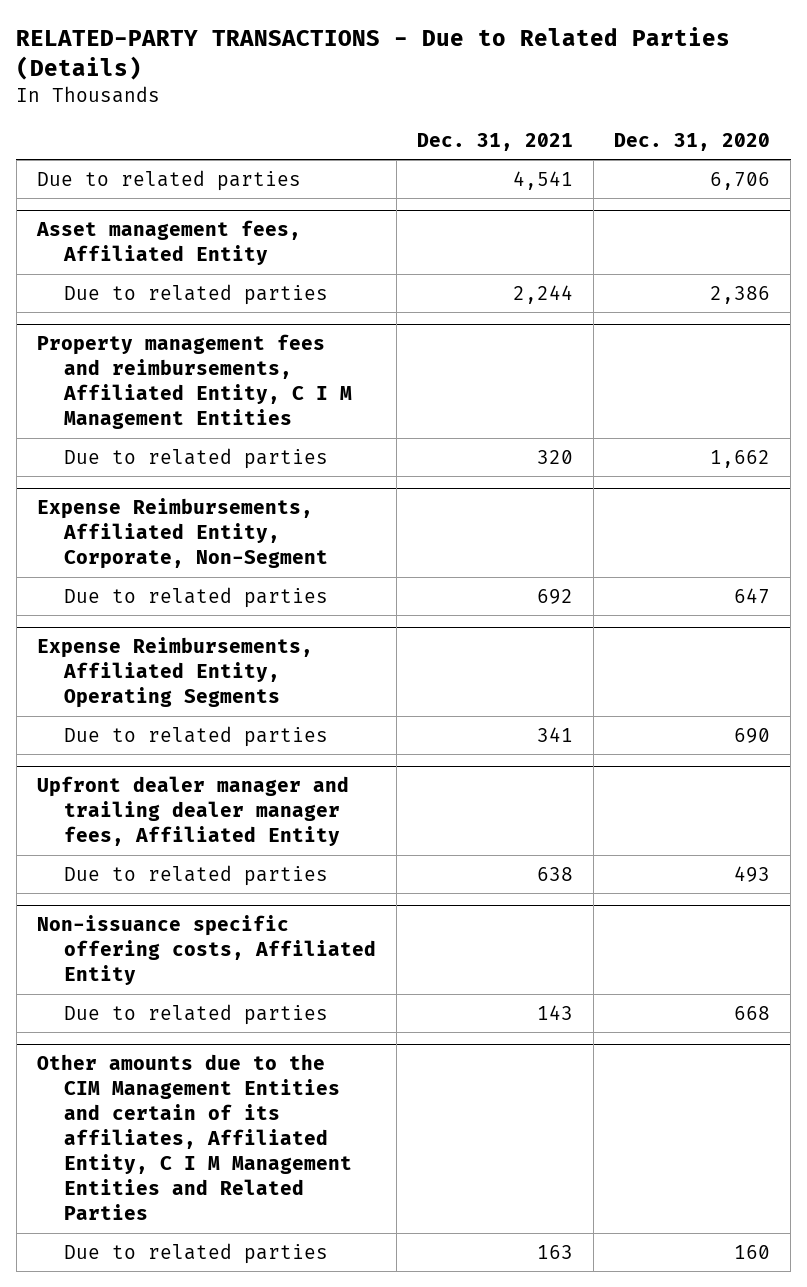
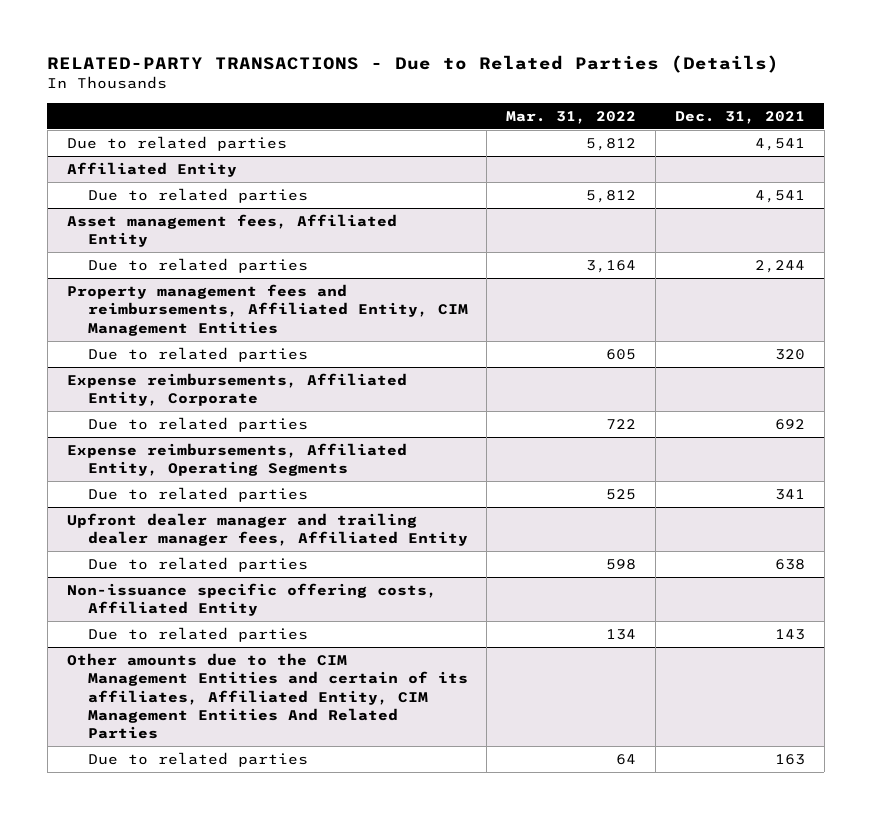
- | Dec. 31, 2021 | Dec. 31, 2020
+ | Mar. 31, 2022 | Dec. 31, 2021
+ Affiliated Entity
+ Due to related parties | 5,812 | 4,541
- Property management fees and reimbursements, Affiliated Entity, C I M Management Entities
+ Property management fees and reimbursements, Affiliated Entity, CIM Management Entities
- Expense Reimbursements, Affiliated Entity, Corporate, Non-Segment
+ Expense reimbursements, Affiliated Entity, Corporate
- Expense Reimbursements, Affiliated Entity, Operating Segments
+ Expense reimbursements, Affiliated Entity, Operating Segments
- Other amounts due to the CIM Management Entities and certain of its affiliates, Affiliated Entity, C I M Management Entities and Related Parties
+ Other amounts due to the CIM Management Entities and certain of its affiliates, Affiliated Entity, CIM Management Entities And Related Parties

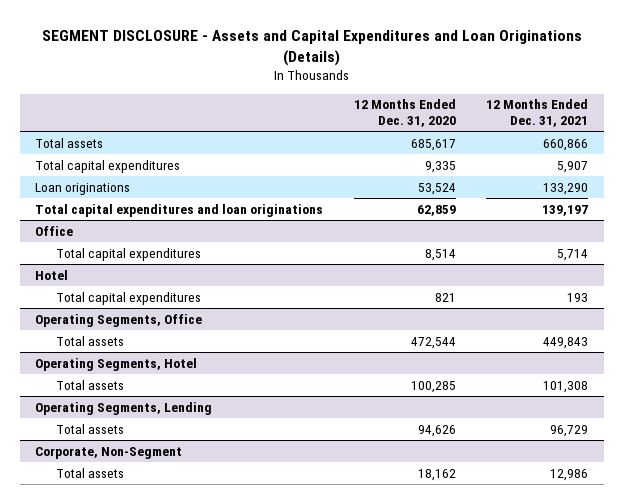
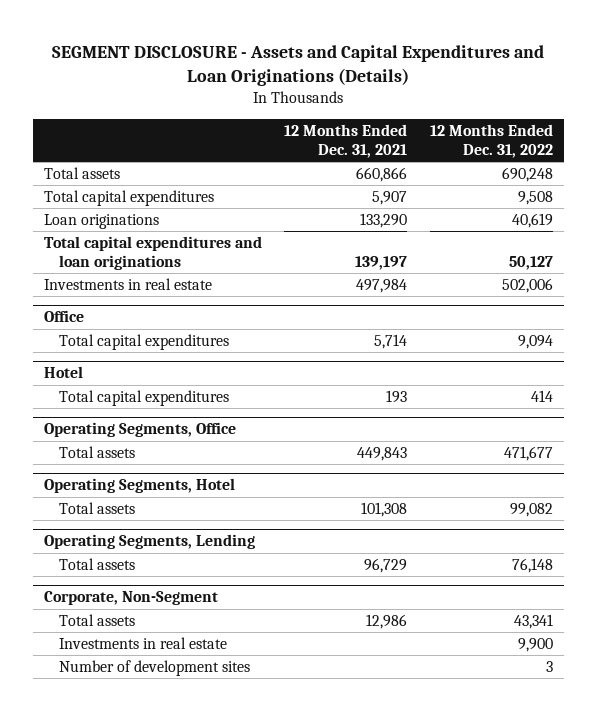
- | 12 Months Ended Dec. 31, 2020 | 12 Months Ended Dec. 31, 2021
+ | 12 Months Ended Dec. 31, 2021 | 12 Months Ended Dec. 31, 2022
+ Investments in real estate | 497,984 | 502,006
@ Corporate, Non-Segment
+ Investments in real estate | | 9,900
+ Number of development sites | | 3

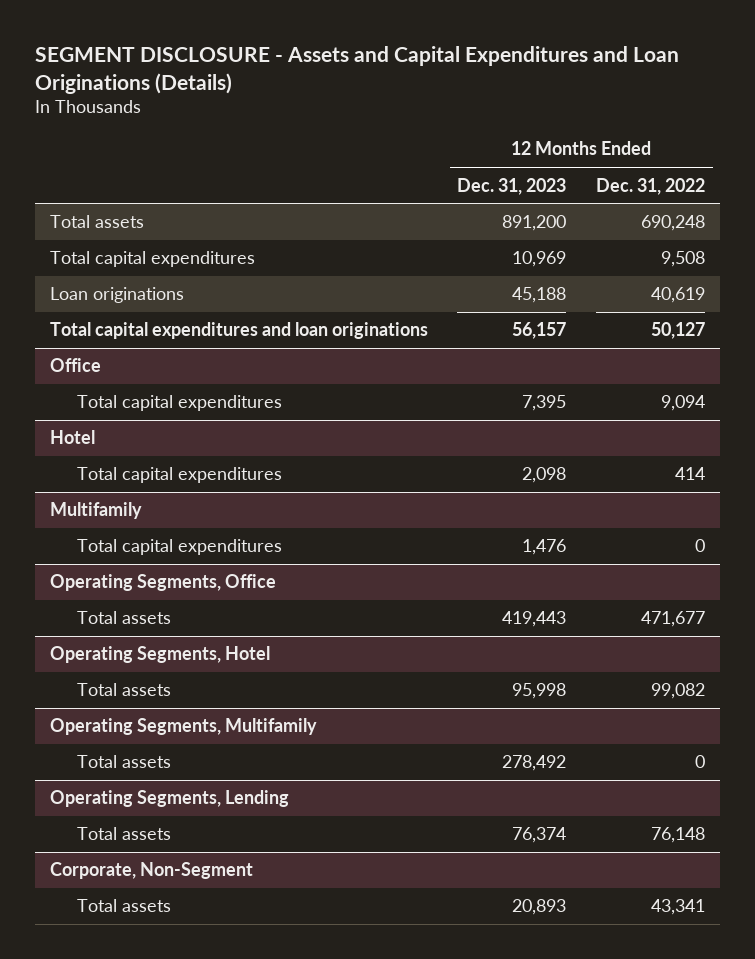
- | 12 Months Ended Dec. 31, 2021 | 12 Months Ended Dec. 31, 2022
+ | 12 Months Ended Dec. 31, 2023 | 12 Months Ended Dec. 31, 2022
- Investments in real estate | 497,984 | 502,006
+ Multifamily
+ Total capital expenditures | 1,476 | 0
+ Operating Segments, Multifamily
+ Total assets | 278,492 | 0
@ Corporate, Non-Segment
- Investments in real estate | | 9,900
- Number of development sites | | 3

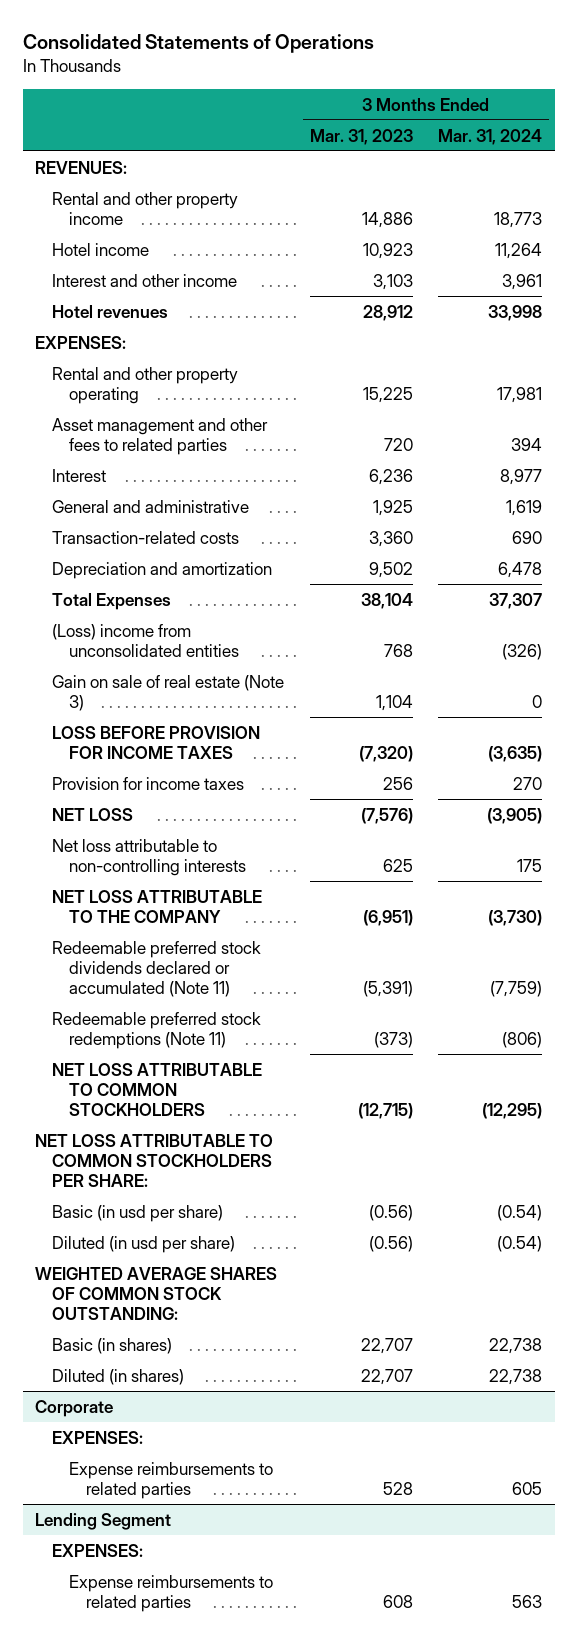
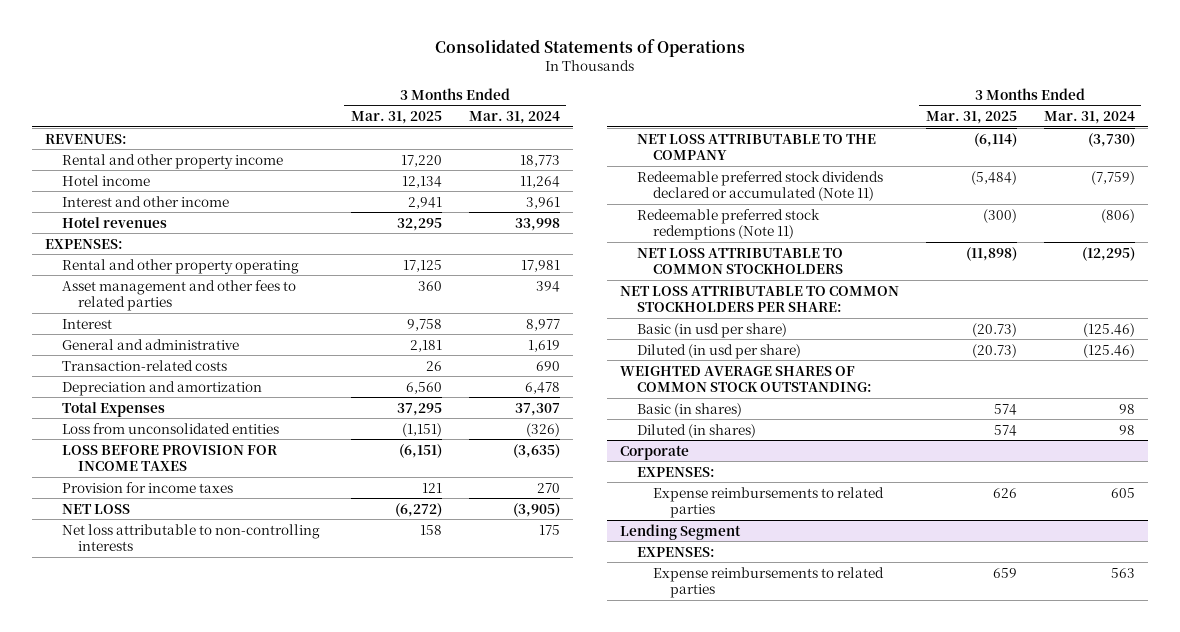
- | 3 Months Ended Mar. 31, 2023 | 3 Months Ended Mar. 31, 2024
+ | 3 Months Ended Mar. 31, 2025 | 3 Months Ended Mar. 31, 2024
- (Loss) income from unconsolidated entities | 768 | (326)
- Gain on sale of real estate (Note 3) | 1,104 | 0
+ Loss from unconsolidated entities | (1,151) | (326)
- Basic (in usd per share) | (0.56) | (0.54)
- Diluted (in usd per share) | (0.56) | (0.54)
+ Basic (in usd per share) | (20.73) | (125.46)
+ Diluted (in usd per share) | (20.73) | (125.46)
- Basic (in shares) | 22,707 | 22,738
- Diluted (in shares) | 22,707 | 22,738
+ Basic (in shares) | 574 | 98
+ Diluted (in shares) | 574 | 98

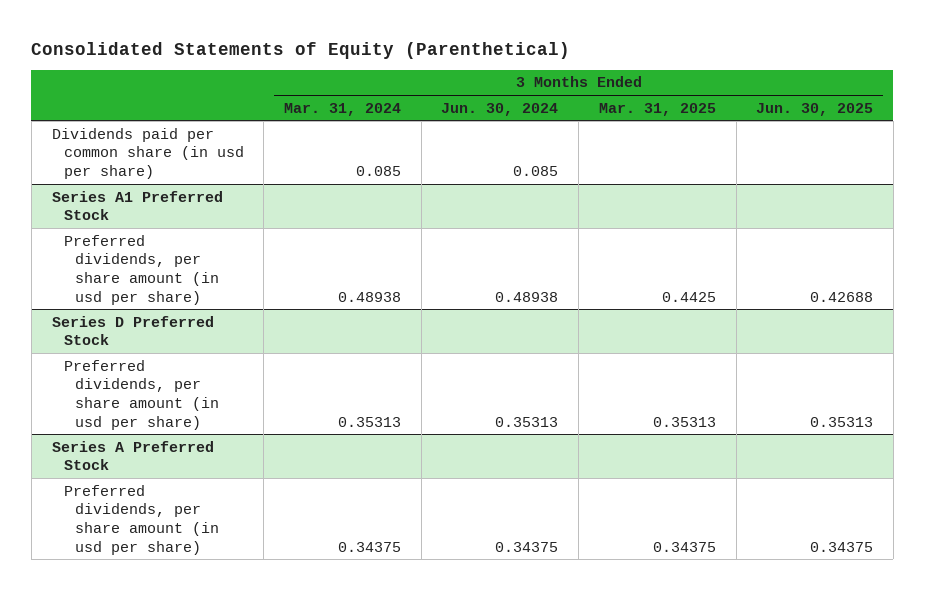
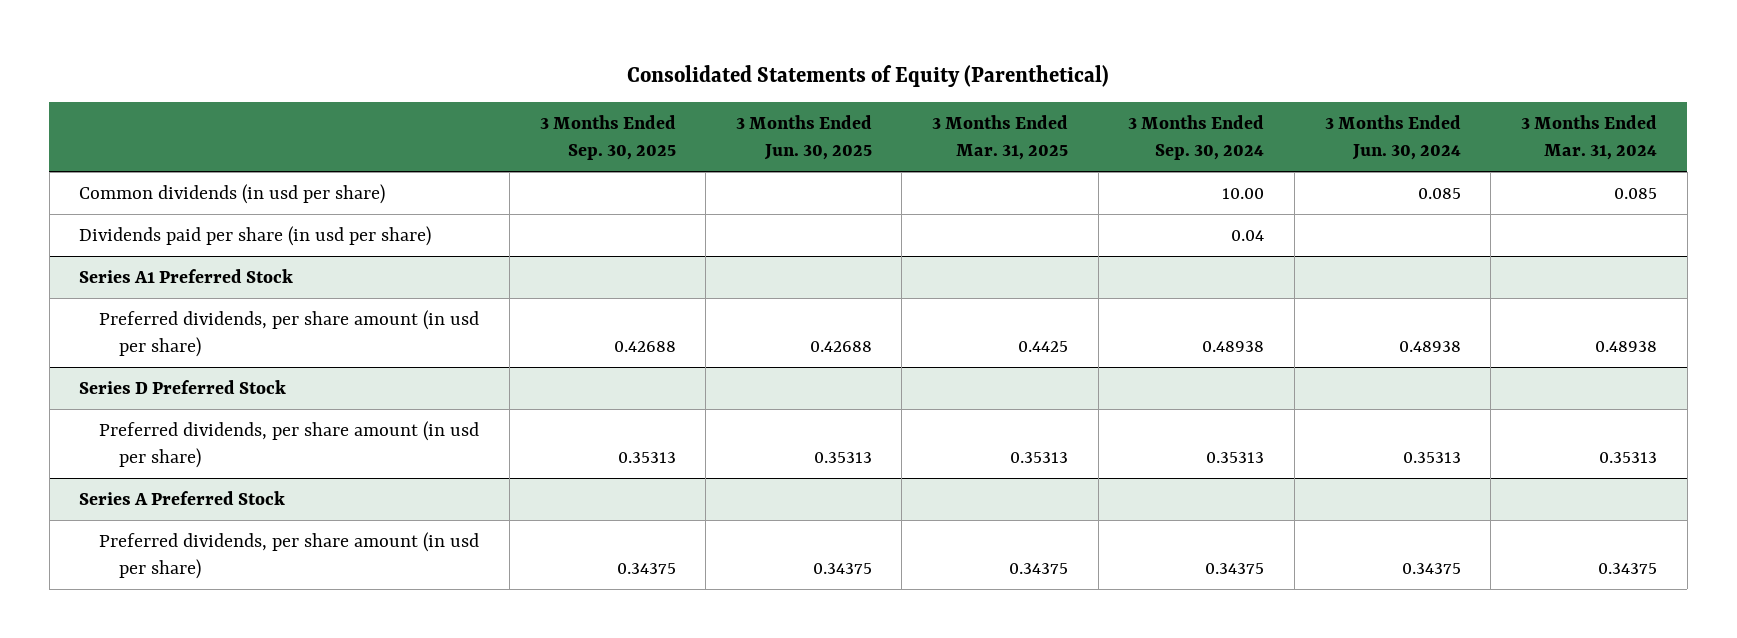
- | 3 Months Ended Mar. 31, 2024 | 3 Months Ended Jun. 30, 2024 | 3 Months Ended Mar. 31, 2025 | 3 Months Ended Jun. 30, 2025
+ | 3 Months Ended Sep. 30, 2025 | 3 Months Ended Jun. 30, 2025 | 3 Months Ended Mar. 31, 2025 | 3 Months Ended Sep. 30, 2024 | 3 Months Ended Jun. 30, 2024 | 3 Months Ended Mar. 31, 2024
- Dividends paid per common share (in usd per share) | 0.085 | 0.085 | |
+ Common dividends (in usd per share) | | | | 10.00 | 0.085 | 0.085
+ Dividends paid per share (in usd per share) | | | | 0.04 | |

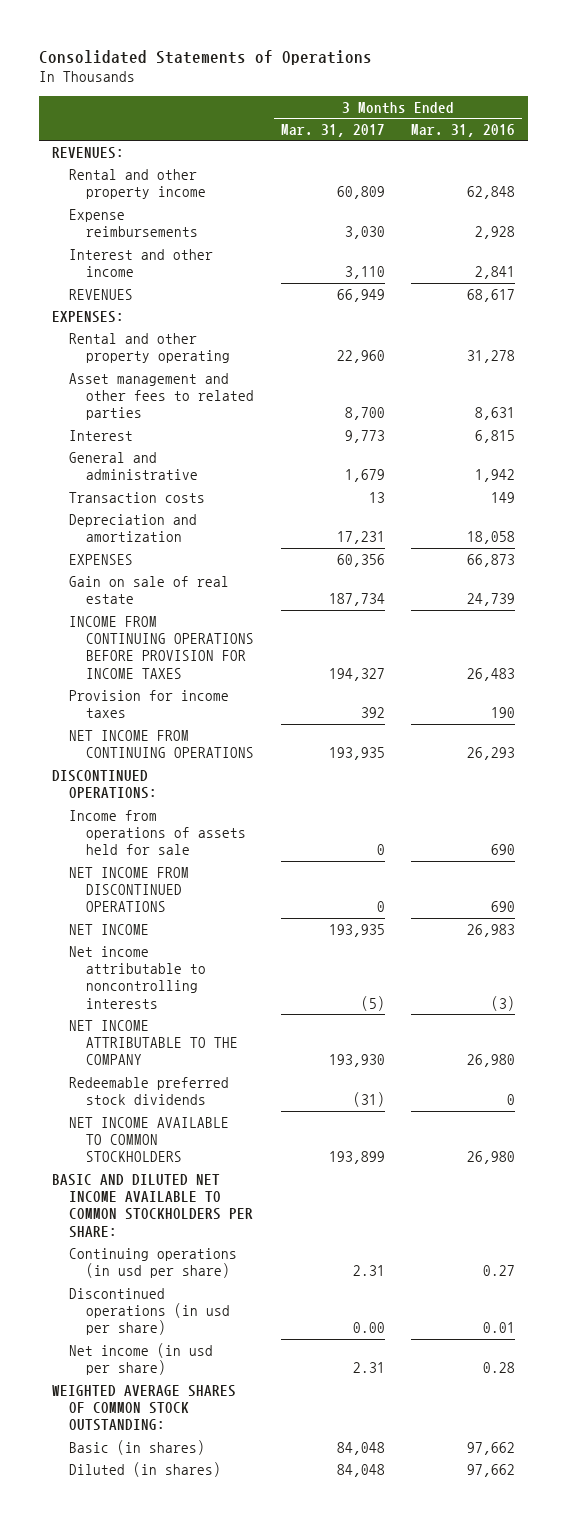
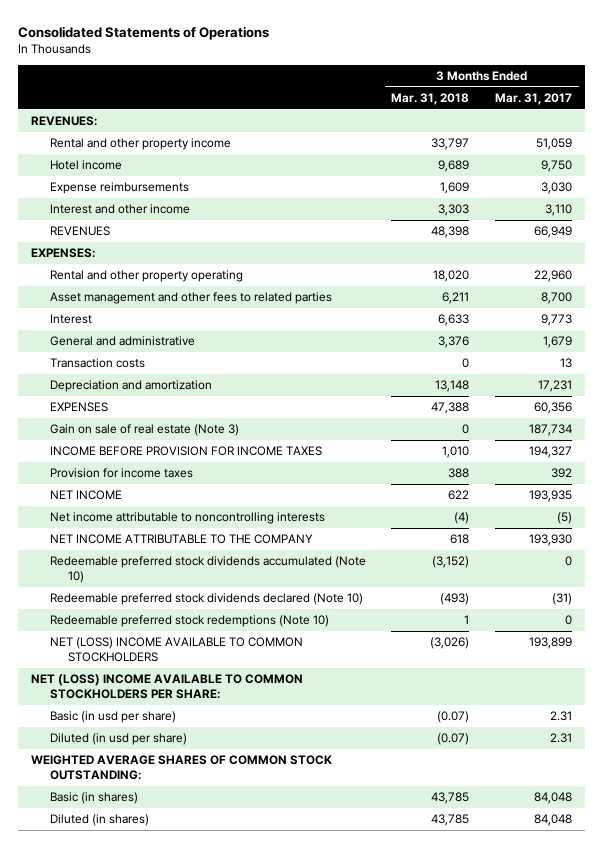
- | 3 Months Ended Mar. 31, 2017 | 3 Months Ended Mar. 31, 2016
+ | 3 Months Ended Mar. 31, 2018 | 3 Months Ended Mar. 31, 2017
- Rental and other property income | 60,809 | 62,848
+ Rental and other property income | 33,797 | 51,059
+ Hotel income | 9,689 | 9,750
- Gain on sale of real estate | 187,734 | 24,739
- INCOME FROM CONTINUING OPERATIONS BEFORE PROVISION FOR INCOME TAXES | 194,327 | 26,483
+ Gain on sale of real estate (Note 3) | 0 | 187,734
+ INCOME BEFORE PROVISION FOR INCOME TAXES | 1,010 | 194,327
- NET INCOME FROM CONTINUING OPERATIONS | 193,935 | 26,293
- DISCONTINUED OPERATIONS:
- Income from operations of assets held for sale | 0 | 690
- NET INCOME FROM DISCONTINUED OPERATIONS | 0 | 690
- Redeemable preferred stock dividends | (31) | 0
- NET INCOME AVAILABLE TO COMMON STOCKHOLDERS | 193,899 | 26,980
- BASIC AND DILUTED NET INCOME AVAILABLE TO COMMON STOCKHOLDERS PER SHARE:
- Continuing operations (in usd per share) | 2.31 | 0.27
- Discontinued operations (in usd per share) | 0.00 | 0.01
- Net income (in usd per share) | 2.31 | 0.28
+ Redeemable preferred stock dividends accumulated (Note 10) | (3,152) | 0
+ Redeemable preferred stock dividends declared (Note 10) | (493) | (31)
+ Redeemable preferred stock redemptions (Note 10) | 1 | 0
+ NET (LOSS) INCOME AVAILABLE TO COMMON STOCKHOLDERS | (3,026) | 193,899
+ NET (LOSS) INCOME AVAILABLE TO COMMON STOCKHOLDERS PER SHARE:
+ Basic (in usd per share) | (0.07) | 2.31
+ Diluted (in usd per share) | (0.07) | 2.31

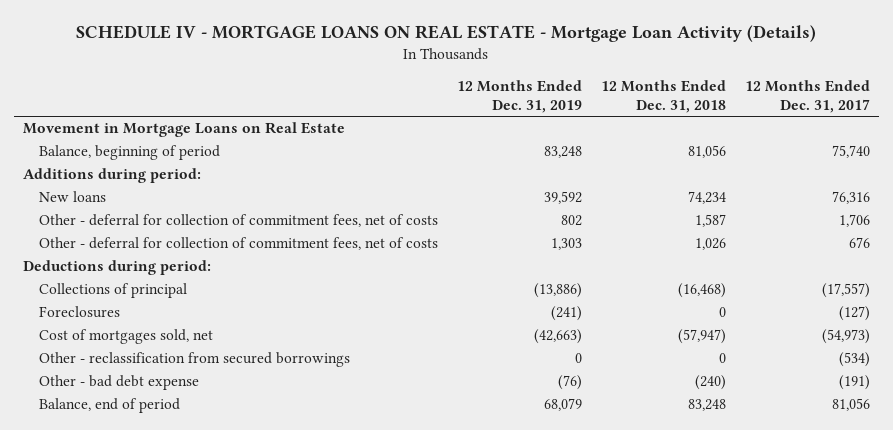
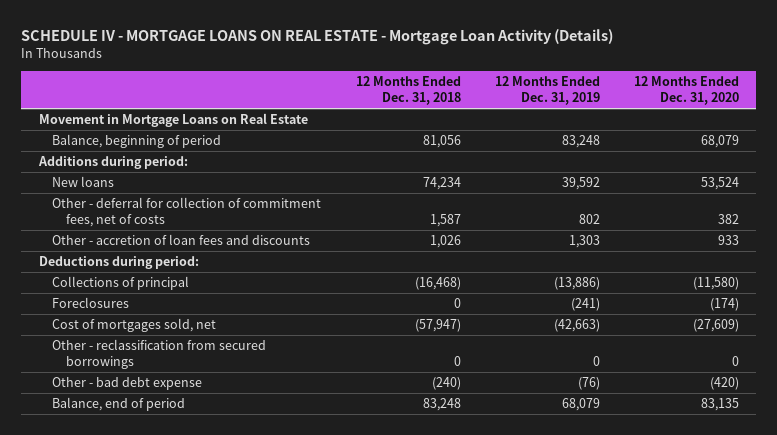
- | 12 Months Ended Dec. 31, 2019 | 12 Months Ended Dec. 31, 2018 | 12 Months Ended Dec. 31, 2017
+ | 12 Months Ended Dec. 31, 2018 | 12 Months Ended Dec. 31, 2019 | 12 Months Ended Dec. 31, 2020
- Other - deferral for collection of commitment fees, net of costs | 1,303 | 1,026 | 676
+ Other - accretion of loan fees and discounts | 1,026 | 1,303 | 933

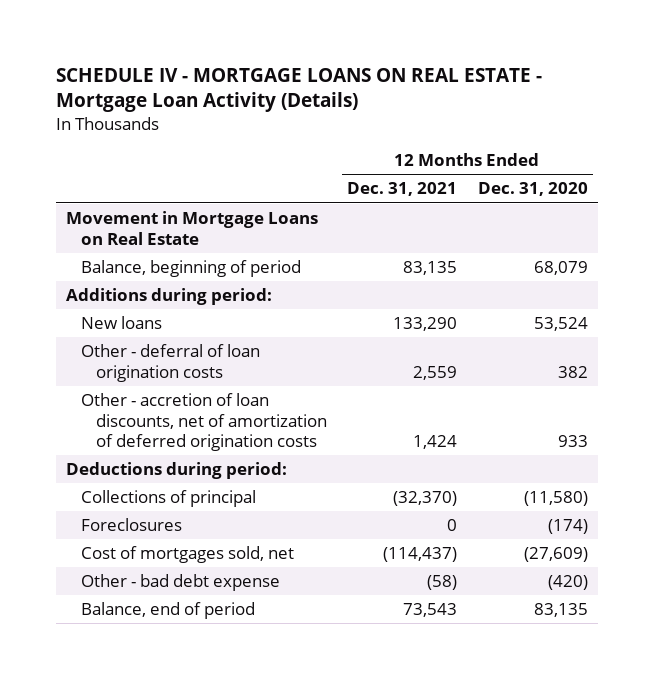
- | 12 Months Ended Dec. 31, 2018 | 12 Months Ended Dec. 31, 2019 | 12 Months Ended Dec. 31, 2020
+ | 12 Months Ended Dec. 31, 2021 | 12 Months Ended Dec. 31, 2020
- Other - deferral for collection of commitment fees, net of costs | 1,587 | 802 | 382
- Other - accretion of loan fees and discounts | 1,026 | 1,303 | 933
+ Other - deferral of loan origination costs | 2,559 | 382
+ Other - accretion of loan discounts, net of amortization of deferred origination costs | 1,424 | 933
- Other - reclassification from secured borrowings | 0 | 0 | 0

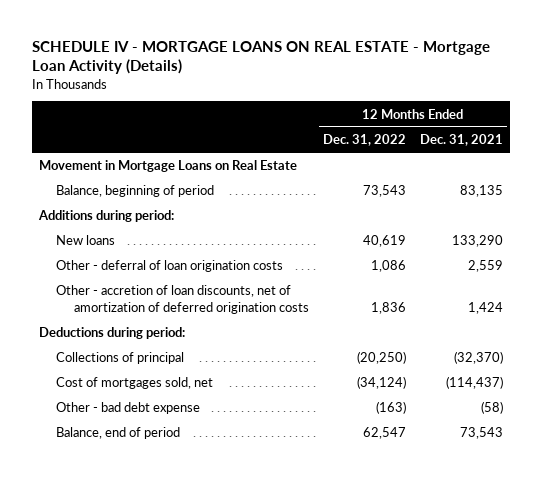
- | 12 Months Ended Dec. 31, 2021 | 12 Months Ended Dec. 31, 2020
+ | 12 Months Ended Dec. 31, 2022 | 12 Months Ended Dec. 31, 2021
- Foreclosures | 0 | (174)

